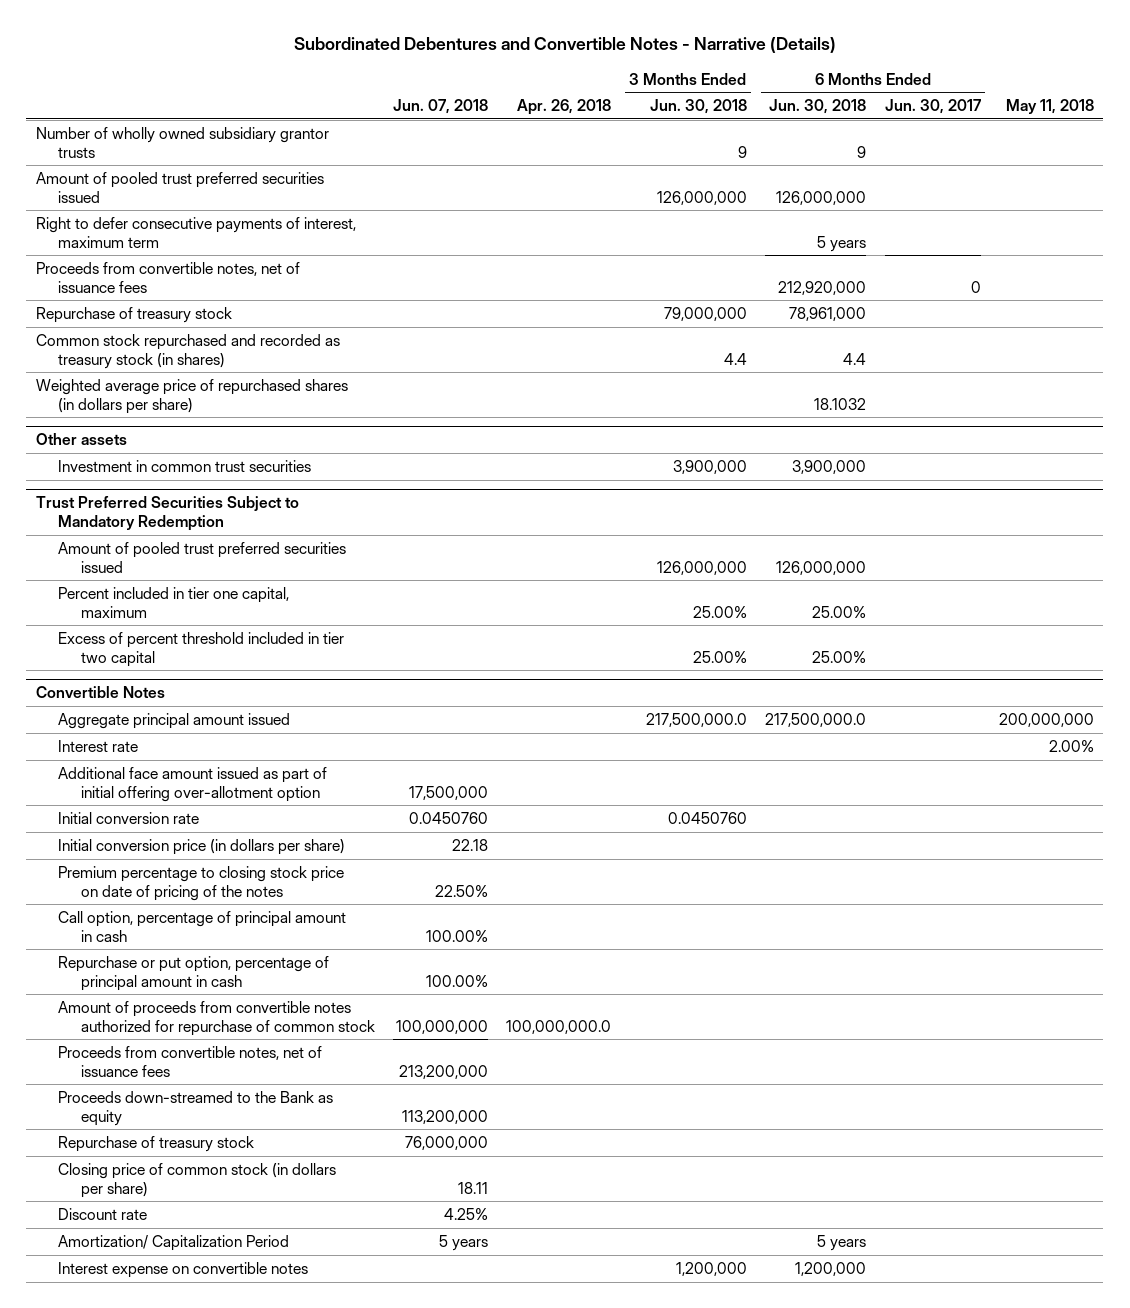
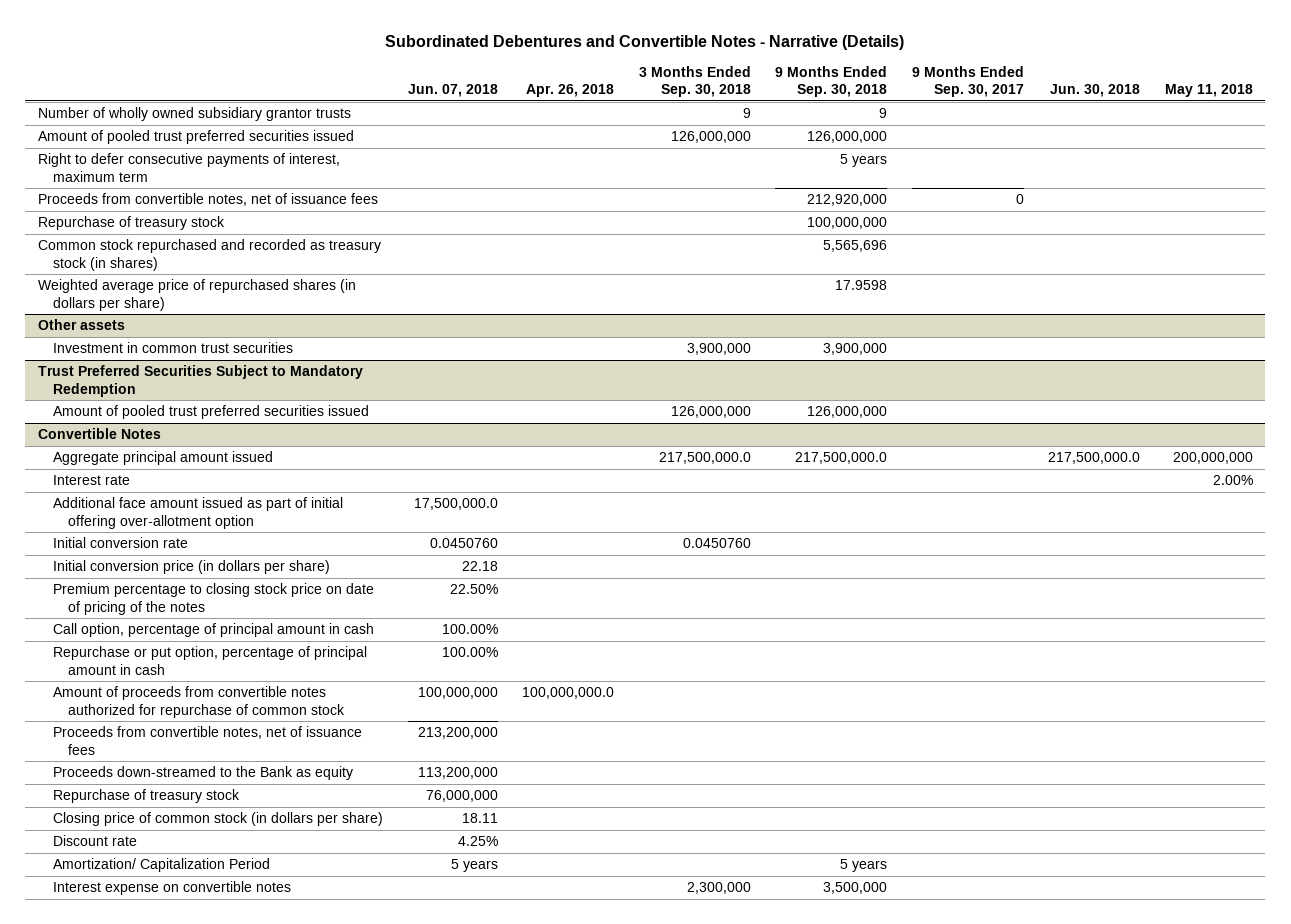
- | Jun. 07, 2018 | Apr. 26, 2018 | 3 Months Ended Jun. 30, 2018 | 6 Months Ended Jun. 30, 2018 | 6 Months Ended Jun. 30, 2017 | May 11, 2018
+ | Jun. 07, 2018 | Apr. 26, 2018 | 3 Months Ended Sep. 30, 2018 | 9 Months Ended Sep. 30, 2018 | 9 Months Ended Sep. 30, 2017 | Jun. 30, 2018 | May 11, 2018
@ Trust Preferred Securities Subject to Mandatory Redemption
- Percent included in tier one capital, maximum | | | 25.00% | 25.00% | |
- Excess of percent threshold included in tier two capital | | | 25.00% | 25.00% | |
@ Convertible Notes
- Additional face amount issued as part of initial offering over-allotment option | 17,500,000 | | | | |
+ Additional face amount issued as part of initial offering over-allotment option | 17,500,000.0 | | | | | |

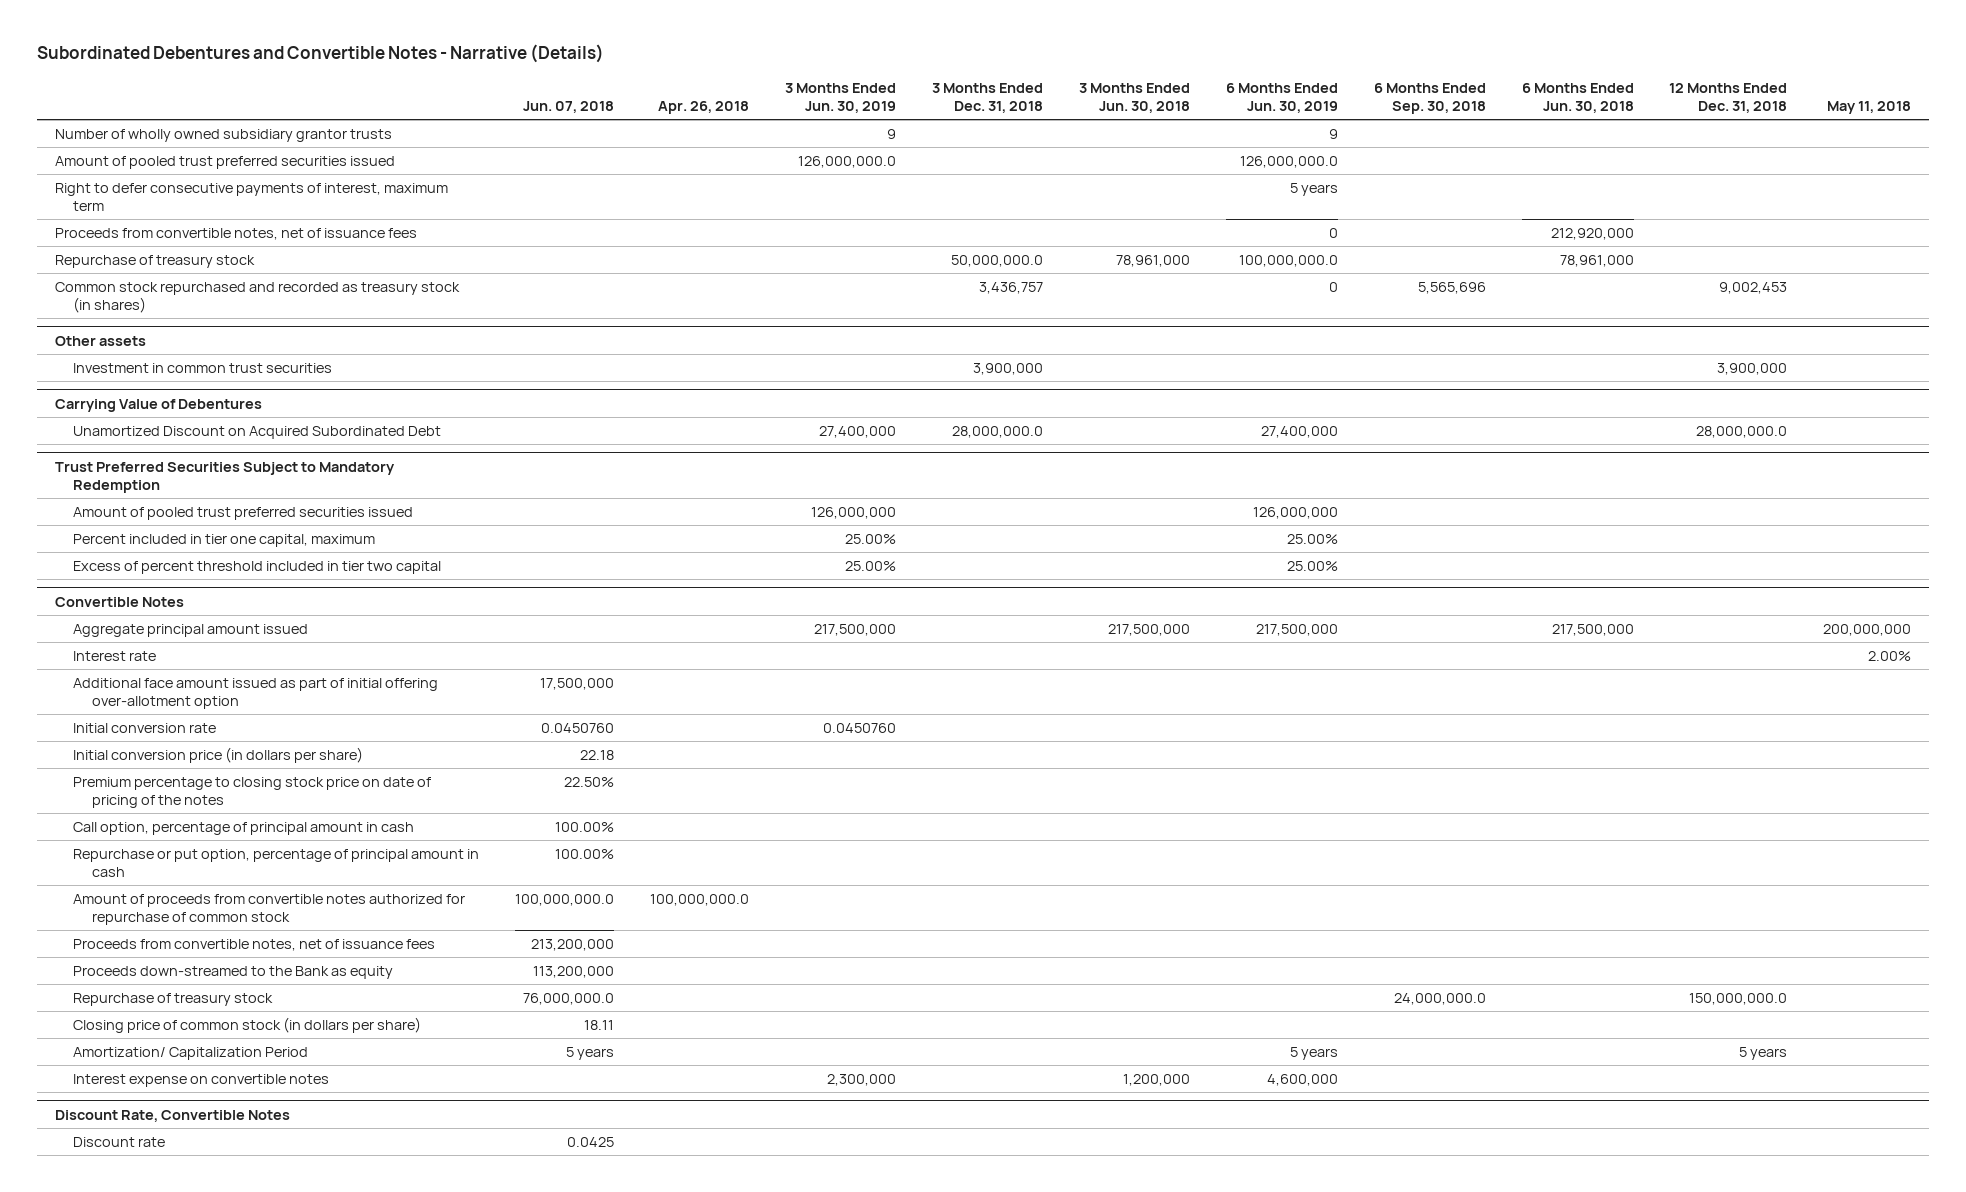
- | Jun. 07, 2018 | Apr. 26, 2018 | 3 Months Ended Sep. 30, 2018 | 9 Months Ended Sep. 30, 2018 | 9 Months Ended Sep. 30, 2017 | Jun. 30, 2018 | May 11, 2018
+ | Jun. 07, 2018 | Apr. 26, 2018 | 3 Months Ended Jun. 30, 2019 | 3 Months Ended Dec. 31, 2018 | 3 Months Ended Jun. 30, 2018 | 6 Months Ended Jun. 30, 2019 | 6 Months Ended Sep. 30, 2018 | 6 Months Ended Jun. 30, 2018 | 12 Months Ended Dec. 31, 2018 | May 11, 2018
- Weighted average price of repurchased shares (in dollars per share) | | | | 17.9598 | | |
+ Carrying Value of Debentures
+ Unamortized Discount on Acquired Subordinated Debt | | | 27,400,000 | 28,000,000.0 | | 27,400,000 | | | 28,000,000.0 |
@ Trust Preferred Securities Subject to Mandatory Redemption
+ Percent included in tier one capital, maximum | | | 25.00% | | | 25.00% | | | |
+ Excess of percent threshold included in tier two capital | | | 25.00% | | | 25.00% | | | |
@ Convertible Notes
- Additional face amount issued as part of initial offering over-allotment option | 17,500,000.0 | | | | | |
+ Additional face amount issued as part of initial offering over-allotment option | 17,500,000 | | | | | | | | |
- Amount of proceeds from convertible notes authorized for repurchase of common stock | 100,000,000 | 100,000,000.0 | | | | |
+ Amount of proceeds from convertible notes authorized for repurchase of common stock | 100,000,000.0 | 100,000,000.0 | | | | | | | |
- Repurchase of treasury stock | 76,000,000 | | | | | |
+ Repurchase of treasury stock | 76,000,000.0 | | | | | | 24,000,000.0 | | 150,000,000.0 |
- Discount rate | 4.25% | | | | | |
+ Discount Rate, Convertible Notes
+ Discount rate | 0.0425 | | | | | | | | |

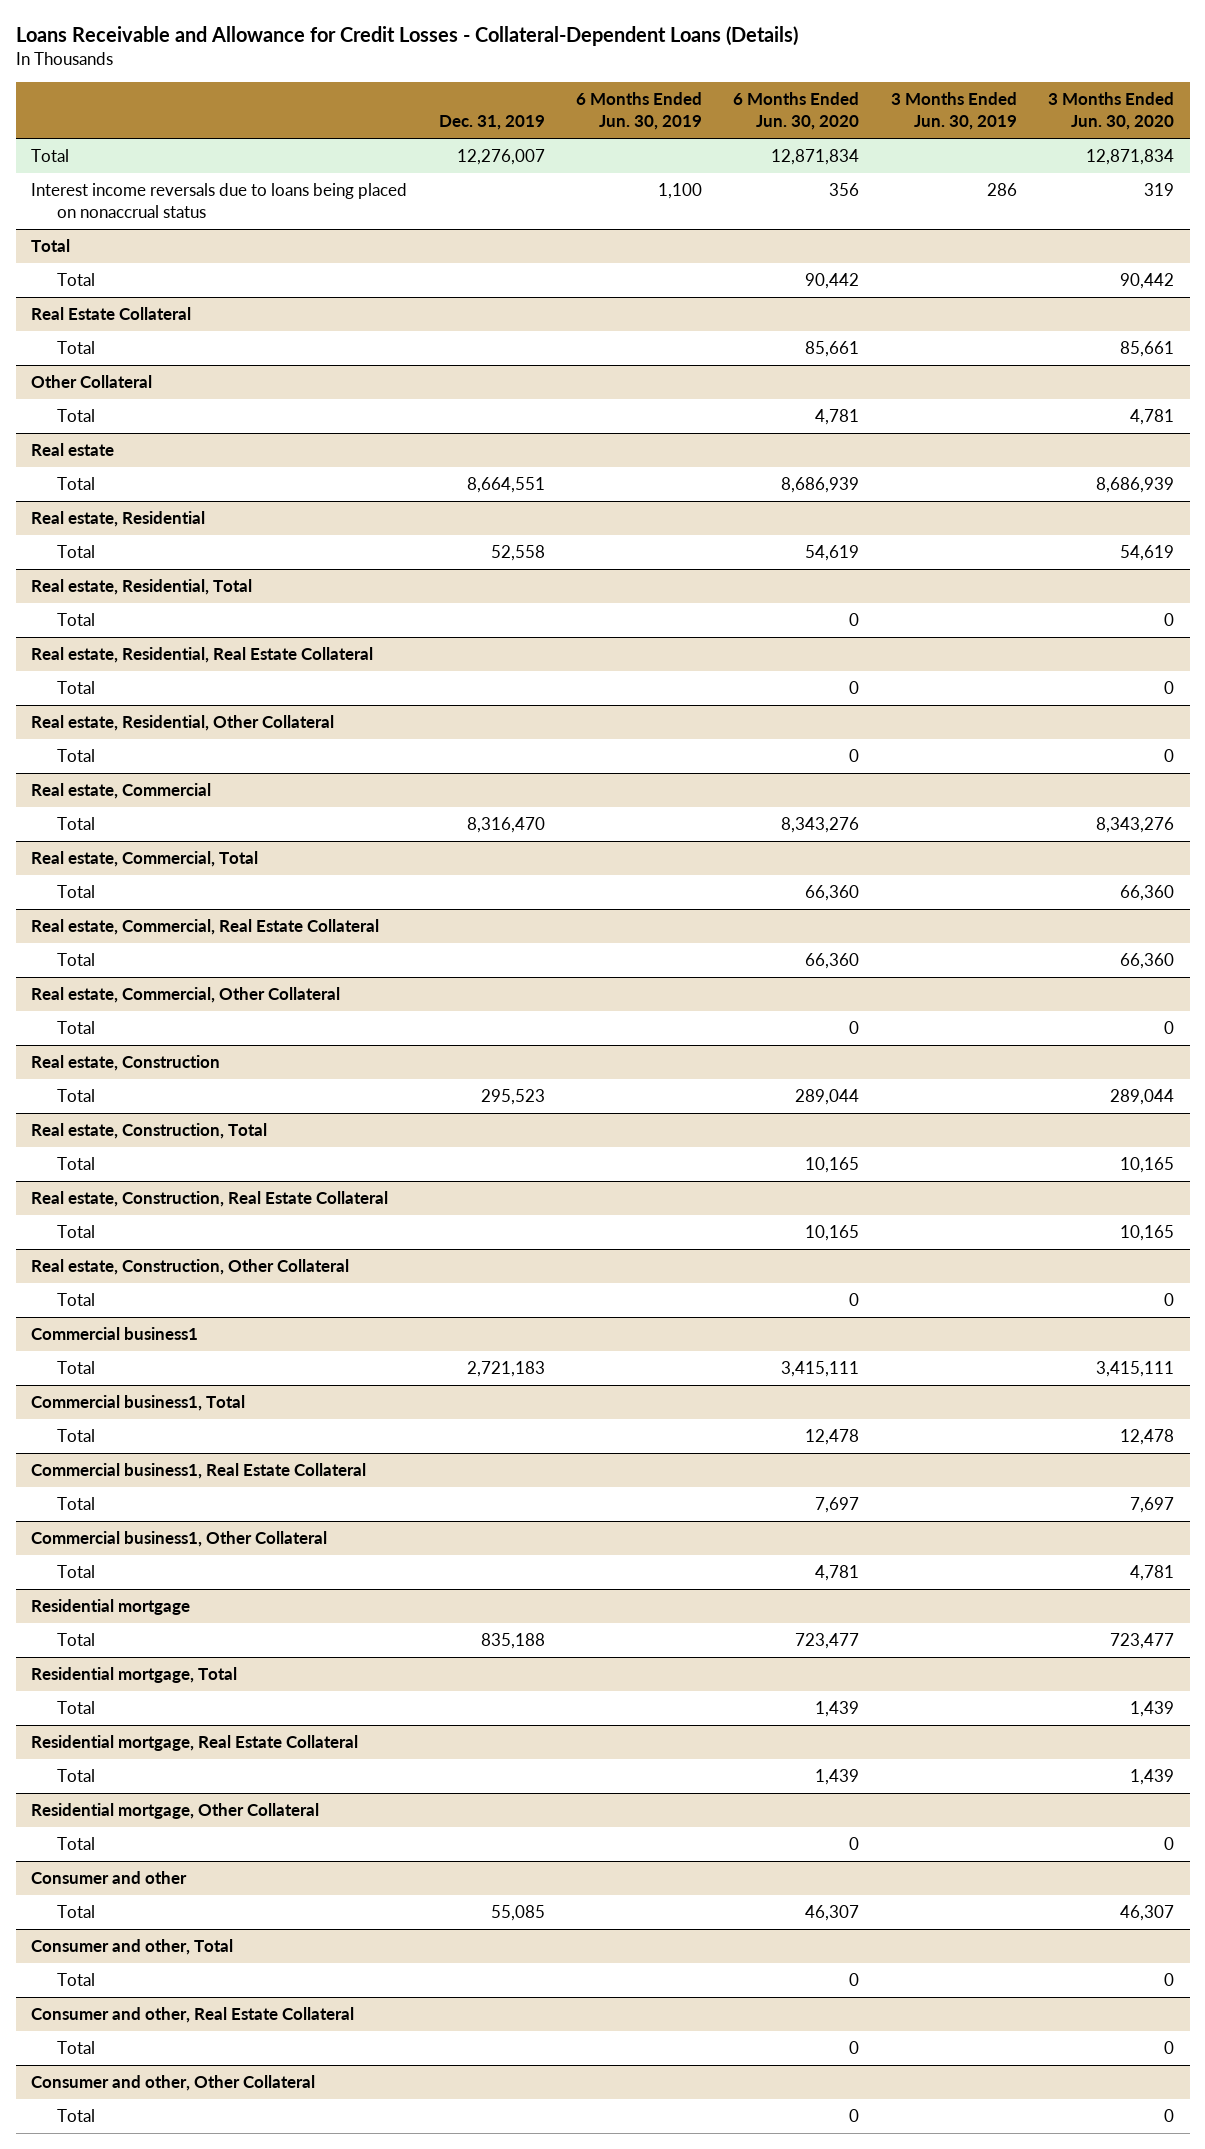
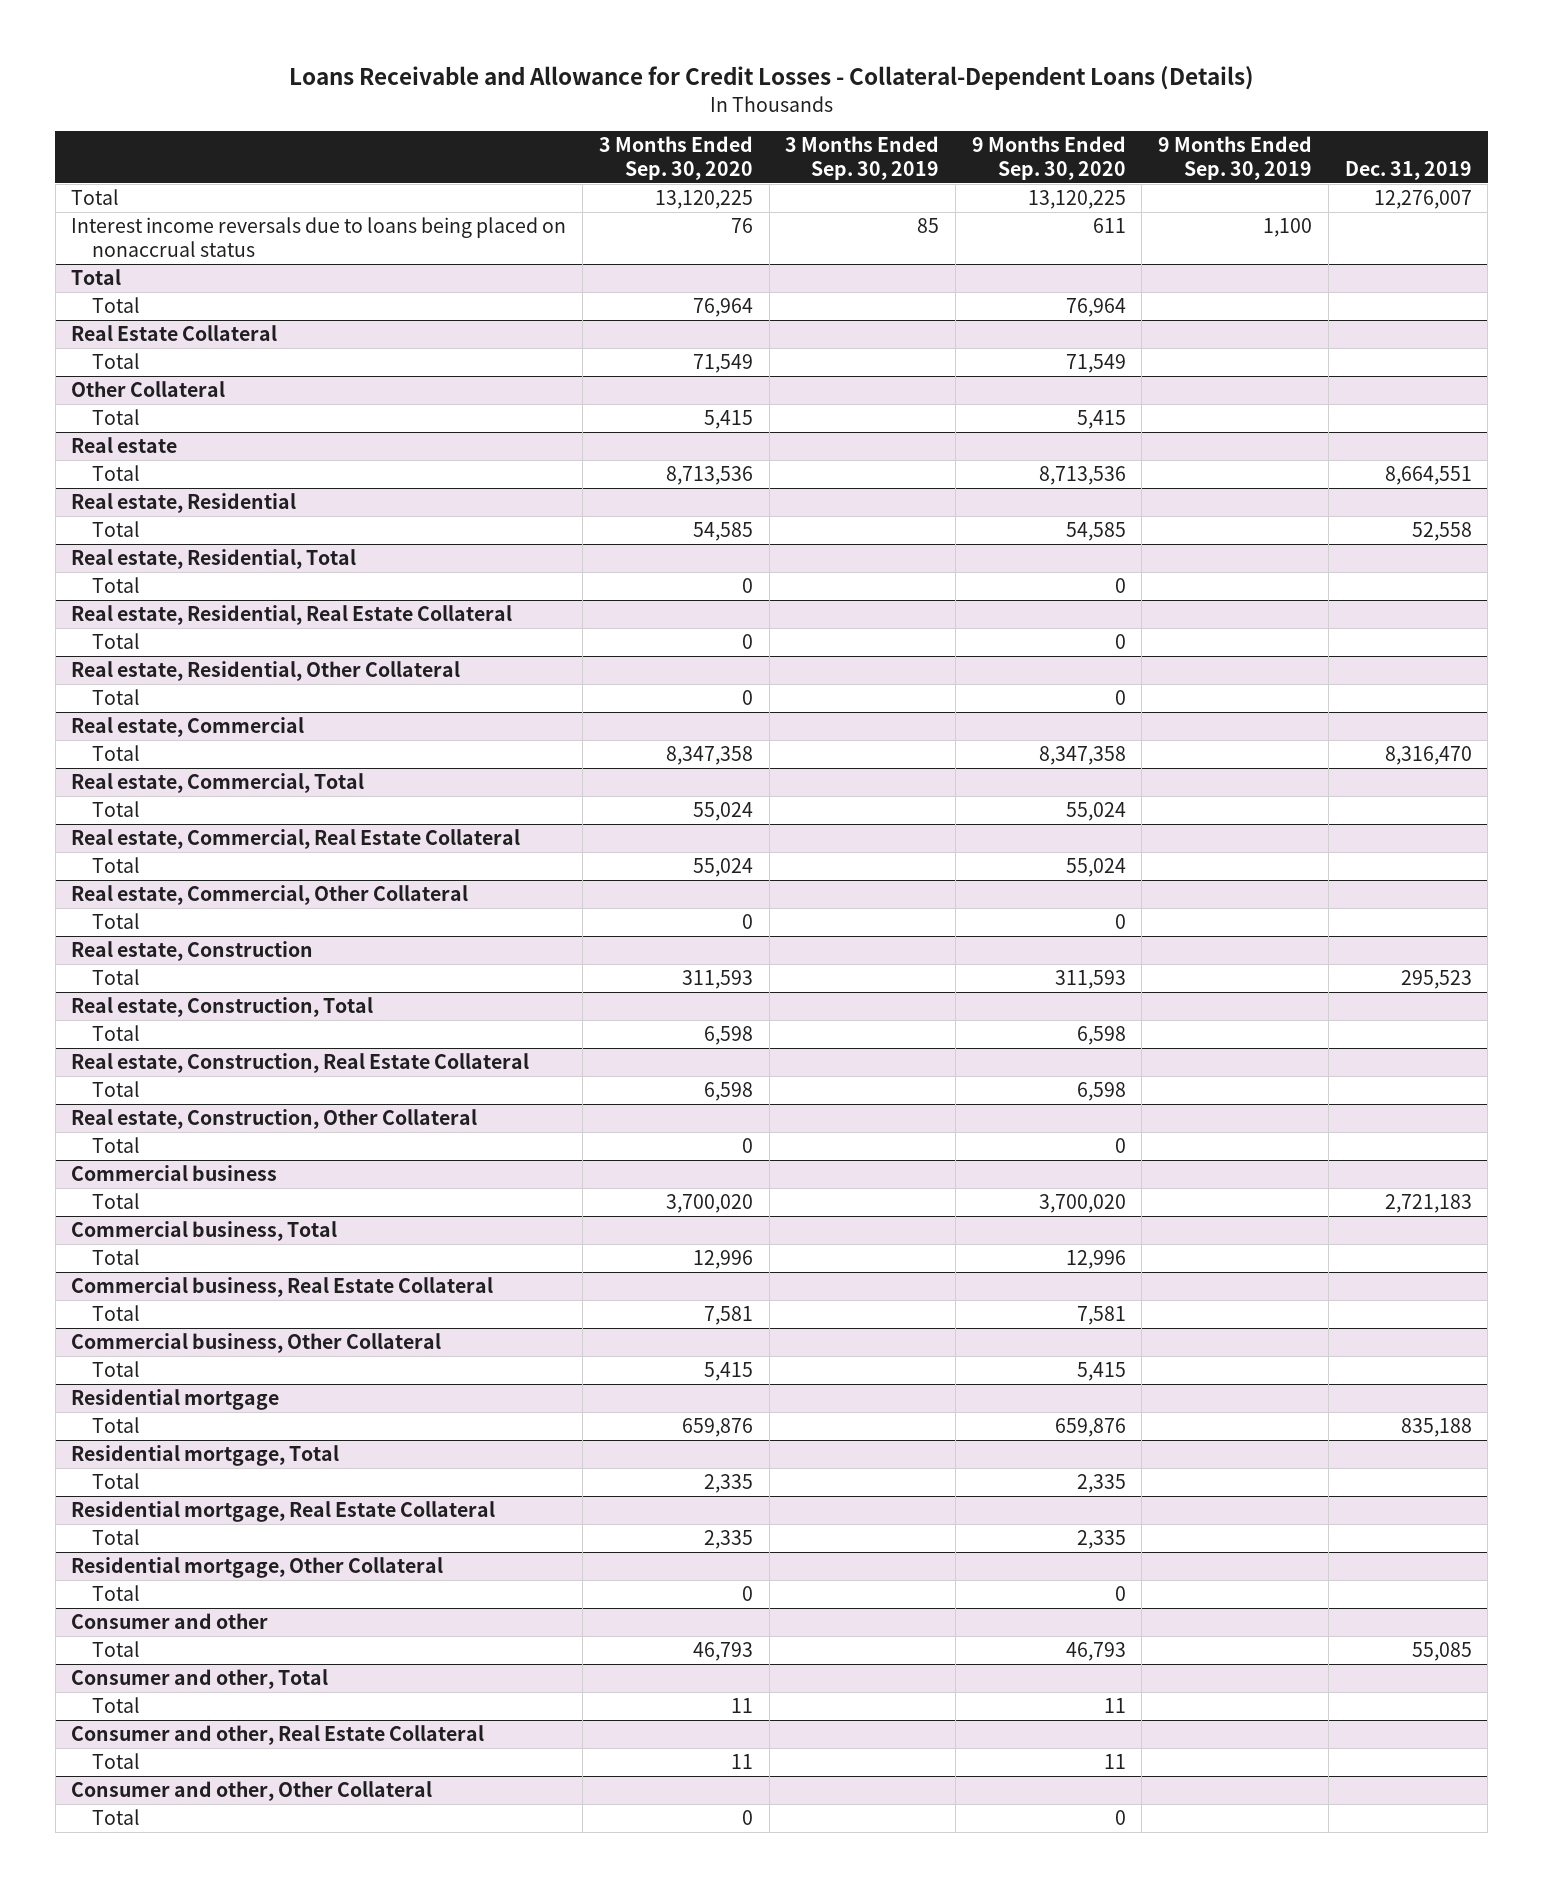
- | Dec. 31, 2019 | 6 Months Ended Jun. 30, 2019 | 6 Months Ended Jun. 30, 2020 | 3 Months Ended Jun. 30, 2019 | 3 Months Ended Jun. 30, 2020
+ | 3 Months Ended Sep. 30, 2020 | 3 Months Ended Sep. 30, 2019 | 9 Months Ended Sep. 30, 2020 | 9 Months Ended Sep. 30, 2019 | Dec. 31, 2019
- Commercial business1
+ Commercial business
- Commercial business1, Total
+ Commercial business, Total
- Commercial business1, Real Estate Collateral
+ Commercial business, Real Estate Collateral
- Commercial business1, Other Collateral
+ Commercial business, Other Collateral

